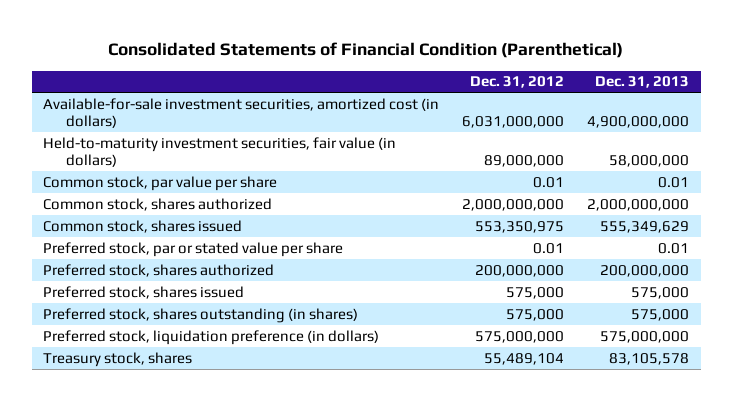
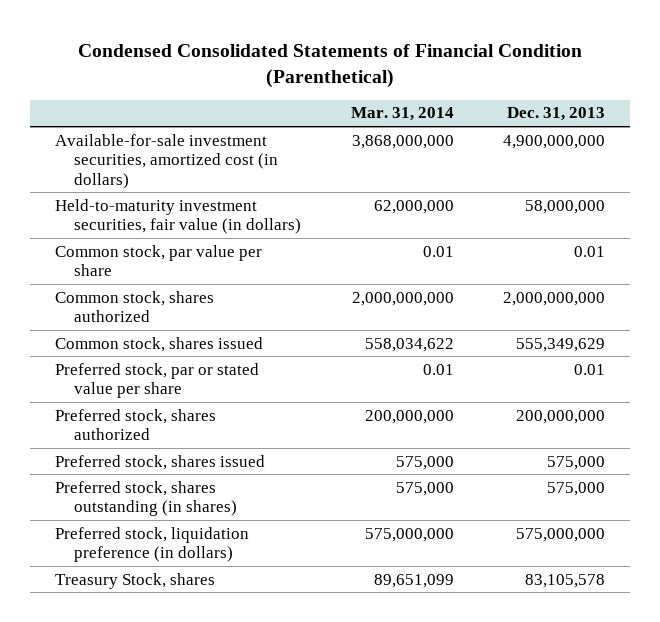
- Consolidated Statements of Financial Condition (Parenthetical)
+ Condensed Consolidated Statements of Financial Condition (Parenthetical)
- | Dec. 31, 2012 | Dec. 31, 2013
+ | Mar. 31, 2014 | Dec. 31, 2013
- Treasury stock, shares | 55,489,104 | 83,105,578
+ Treasury Stock, shares | 89,651,099 | 83,105,578

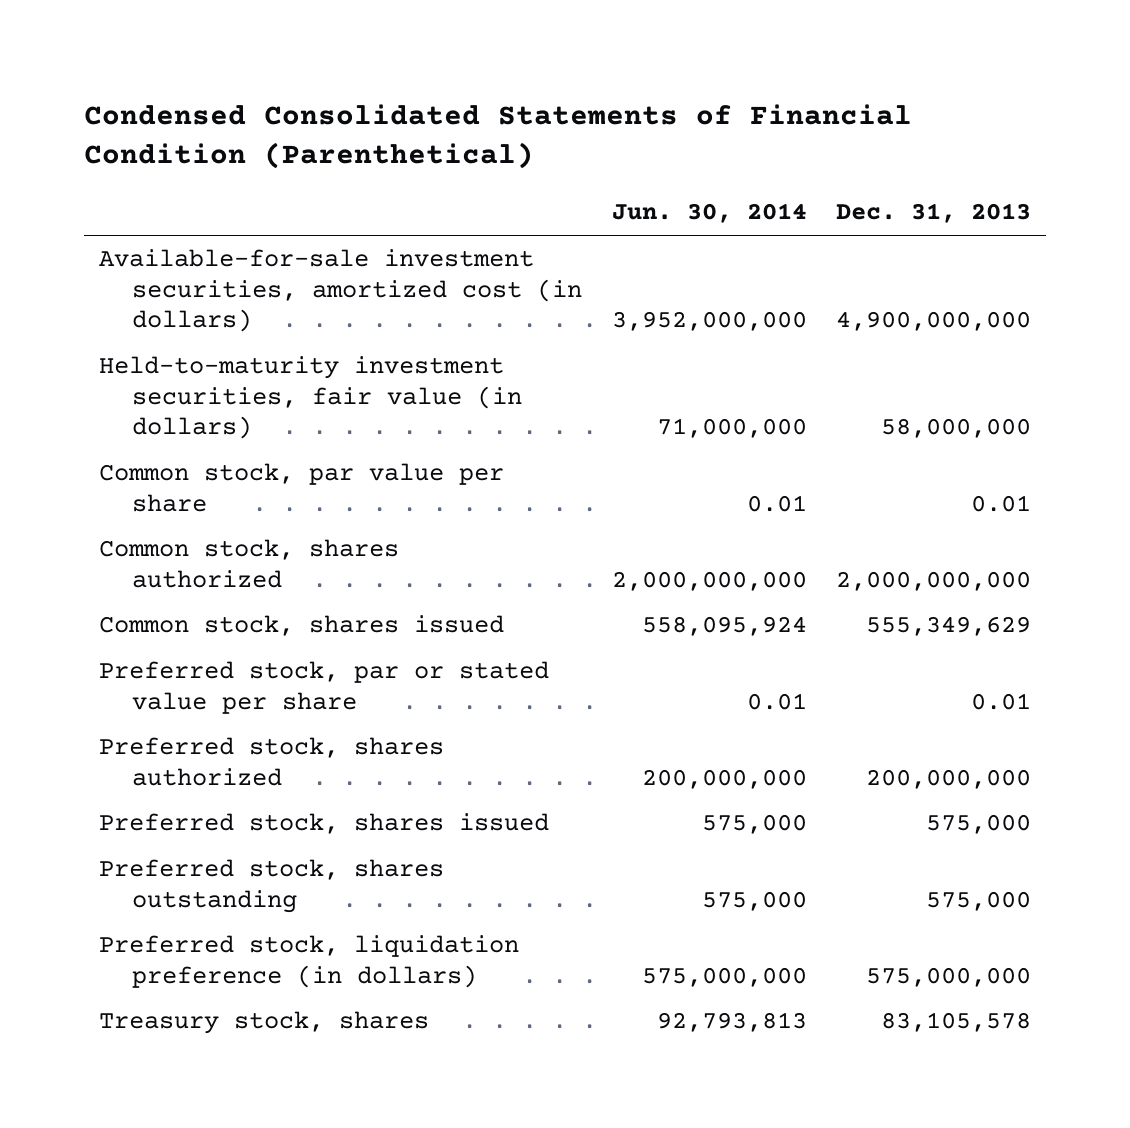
- | Mar. 31, 2014 | Dec. 31, 2013
+ | Jun. 30, 2014 | Dec. 31, 2013
- Preferred stock, shares outstanding (in shares) | 575,000 | 575,000
+ Preferred stock, shares outstanding | 575,000 | 575,000
- Treasury Stock, shares | 89,651,099 | 83,105,578
+ Treasury stock, shares | 92,793,813 | 83,105,578

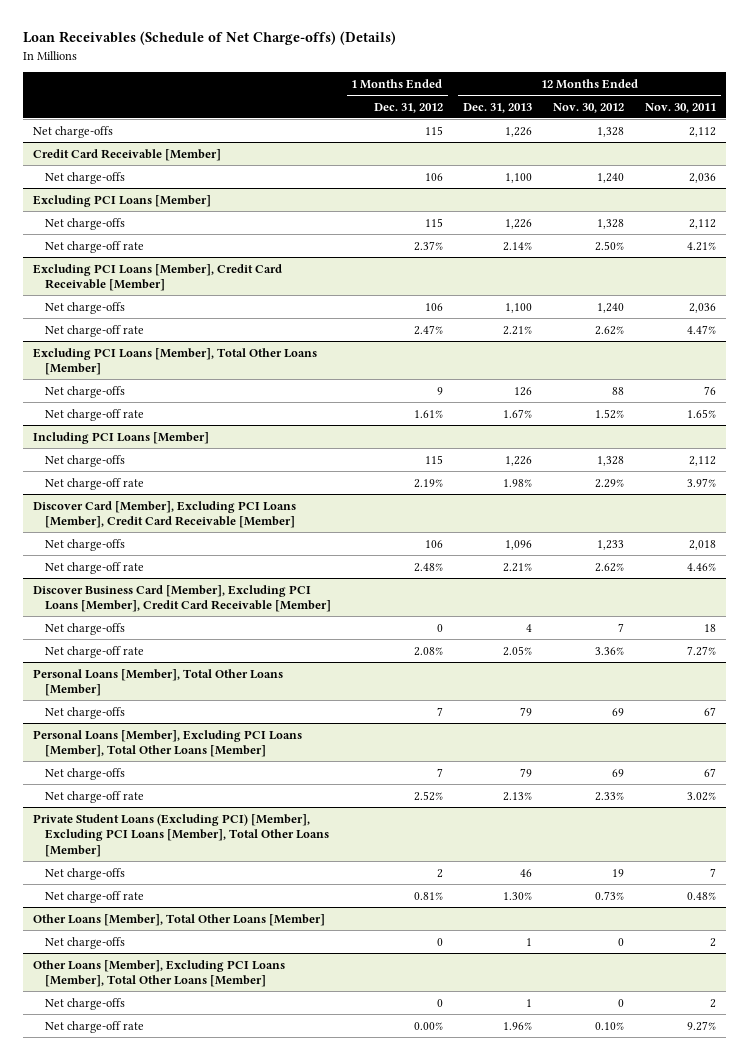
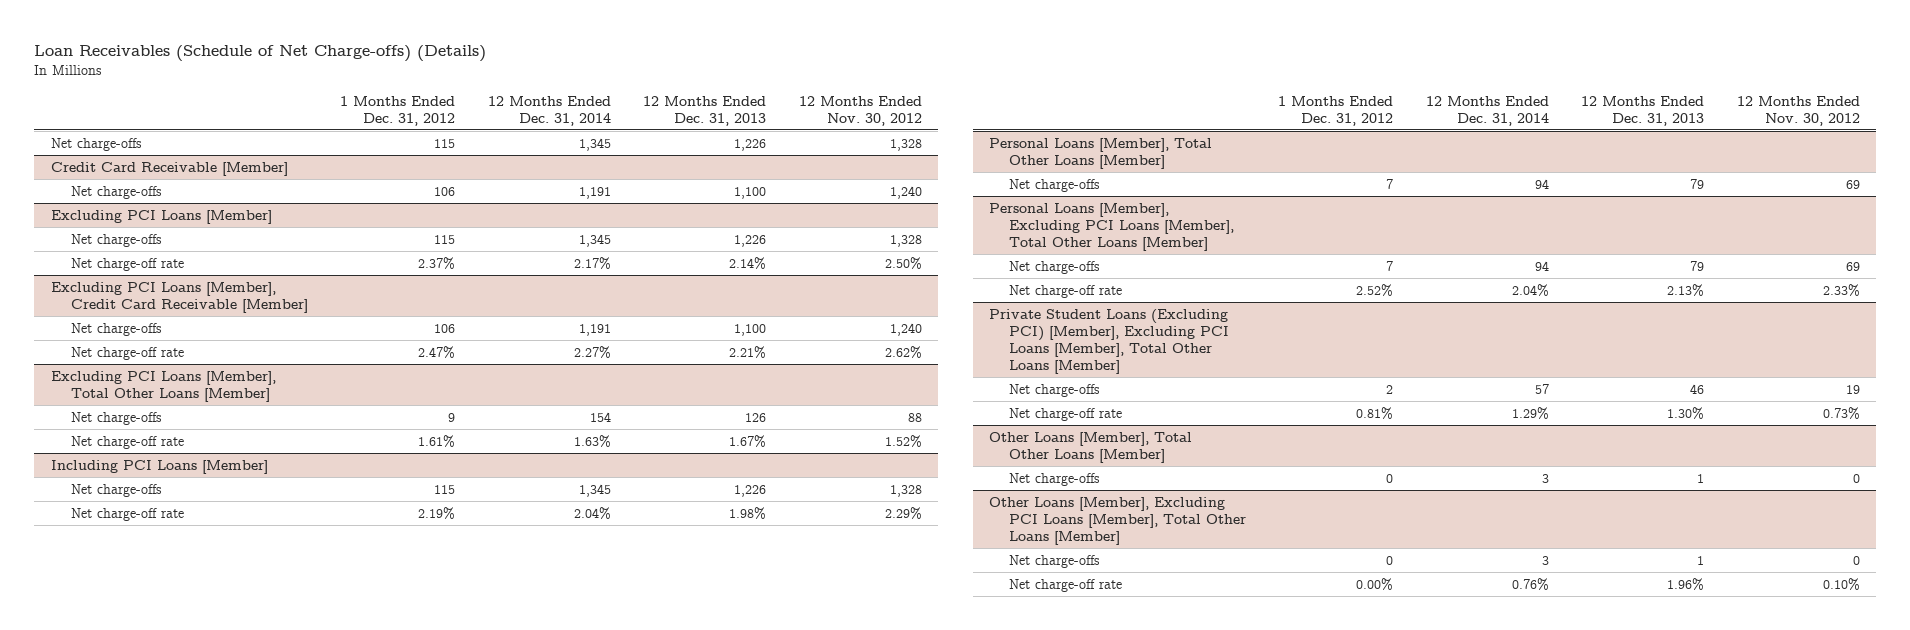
- | 1 Months Ended Dec. 31, 2012 | 12 Months Ended Dec. 31, 2013 | 12 Months Ended Nov. 30, 2012 | 12 Months Ended Nov. 30, 2011
+ | 1 Months Ended Dec. 31, 2012 | 12 Months Ended Dec. 31, 2014 | 12 Months Ended Dec. 31, 2013 | 12 Months Ended Nov. 30, 2012
- Discover Card [Member], Excluding PCI Loans [Member], Credit Card Receivable [Member]
- Net charge-offs | 106 | 1,096 | 1,233 | 2,018
- Net charge-off rate | 2.48% | 2.21% | 2.62% | 4.46%
- Discover Business Card [Member], Excluding PCI Loans [Member], Credit Card Receivable [Member]
- Net charge-offs | 0 | 4 | 7 | 18
- Net charge-off rate | 2.08% | 2.05% | 3.36% | 7.27%

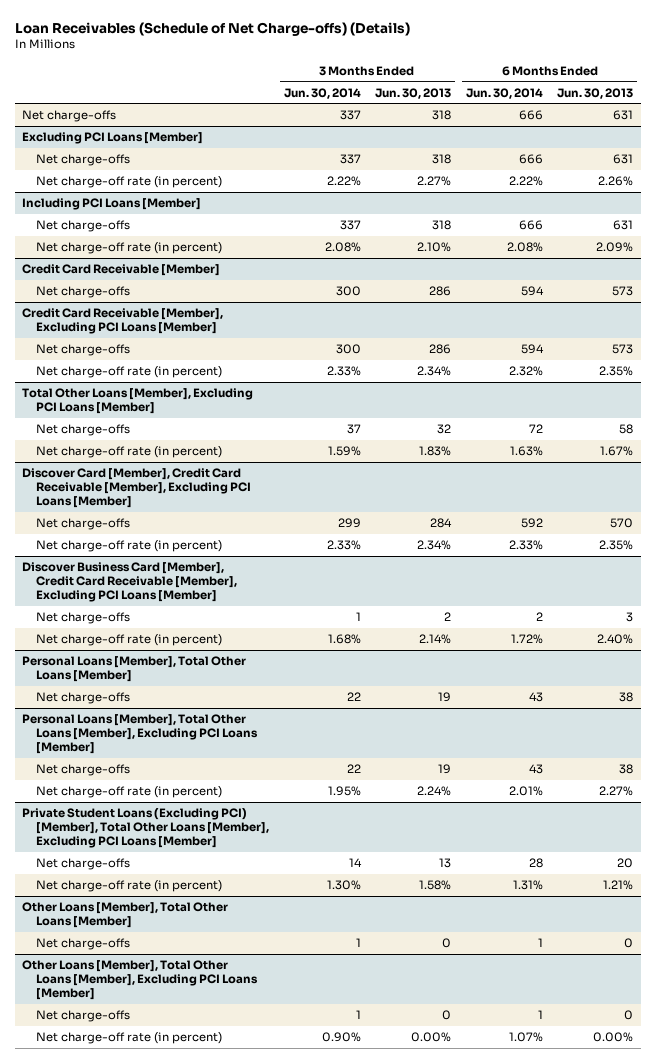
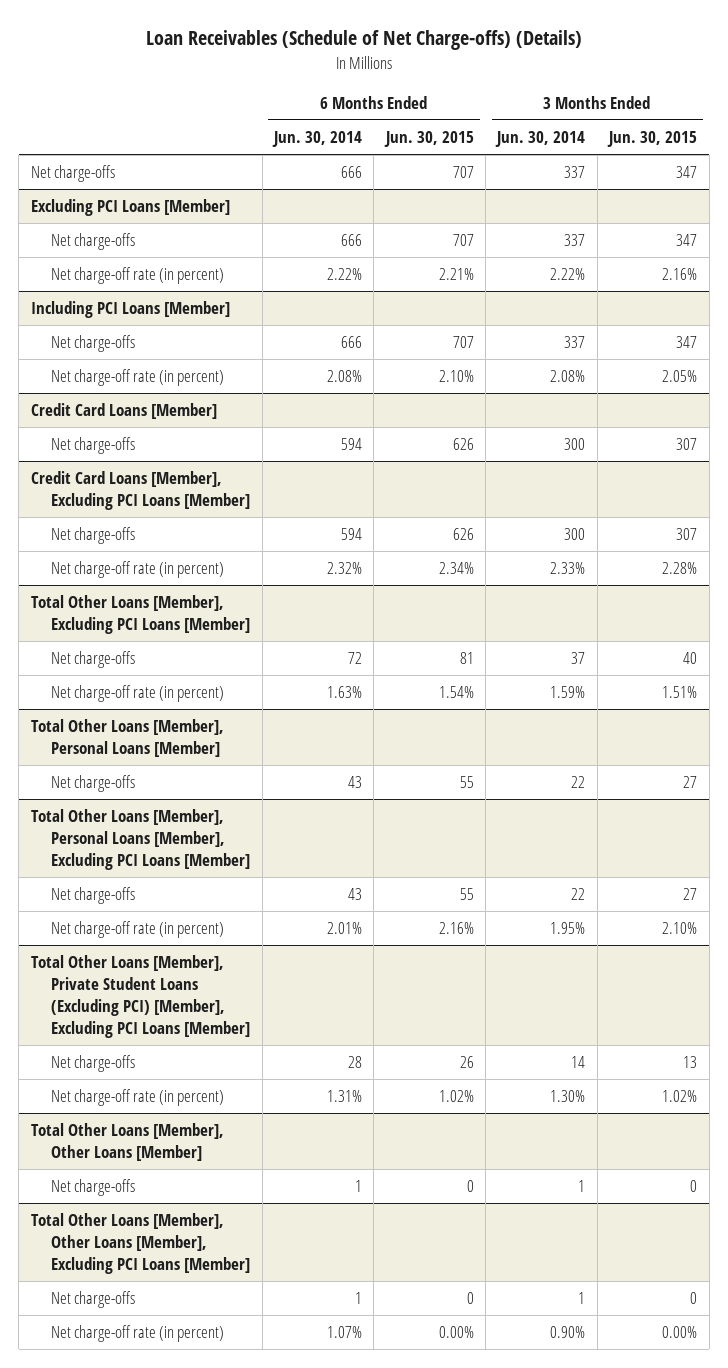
- | 3 Months Ended Jun. 30, 2014 | 3 Months Ended Jun. 30, 2013 | 6 Months Ended Jun. 30, 2014 | 6 Months Ended Jun. 30, 2013
+ | 6 Months Ended Jun. 30, 2014 | 6 Months Ended Jun. 30, 2015 | 3 Months Ended Jun. 30, 2014 | 3 Months Ended Jun. 30, 2015
- Credit Card Receivable [Member]
+ Credit Card Loans [Member]
- Credit Card Receivable [Member], Excluding PCI Loans [Member]
+ Credit Card Loans [Member], Excluding PCI Loans [Member]
- Discover Card [Member], Credit Card Receivable [Member], Excluding PCI Loans [Member]
- Net charge-offs | 299 | 284 | 592 | 570
- Net charge-off rate (in percent) | 2.33% | 2.34% | 2.33% | 2.35%
- Discover Business Card [Member], Credit Card Receivable [Member], Excluding PCI Loans [Member]
- Net charge-offs | 1 | 2 | 2 | 3
- Net charge-off rate (in percent) | 1.68% | 2.14% | 1.72% | 2.40%
- Personal Loans [Member], Total Other Loans [Member]
+ Total Other Loans [Member], Personal Loans [Member]
- Personal Loans [Member], Total Other Loans [Member], Excluding PCI Loans [Member]
+ Total Other Loans [Member], Personal Loans [Member], Excluding PCI Loans [Member]
- Private Student Loans (Excluding PCI) [Member], Total Other Loans [Member], Excluding PCI Loans [Member]
+ Total Other Loans [Member], Private Student Loans (Excluding PCI) [Member], Excluding PCI Loans [Member]
- Other Loans [Member], Total Other Loans [Member]
+ Total Other Loans [Member], Other Loans [Member]
- Other Loans [Member], Total Other Loans [Member], Excluding PCI Loans [Member]
+ Total Other Loans [Member], Other Loans [Member], Excluding PCI Loans [Member]

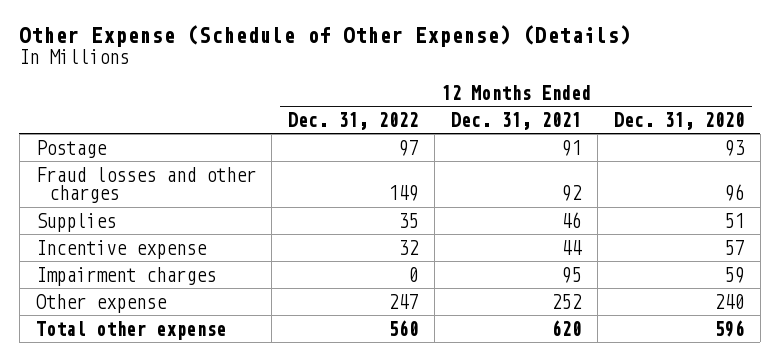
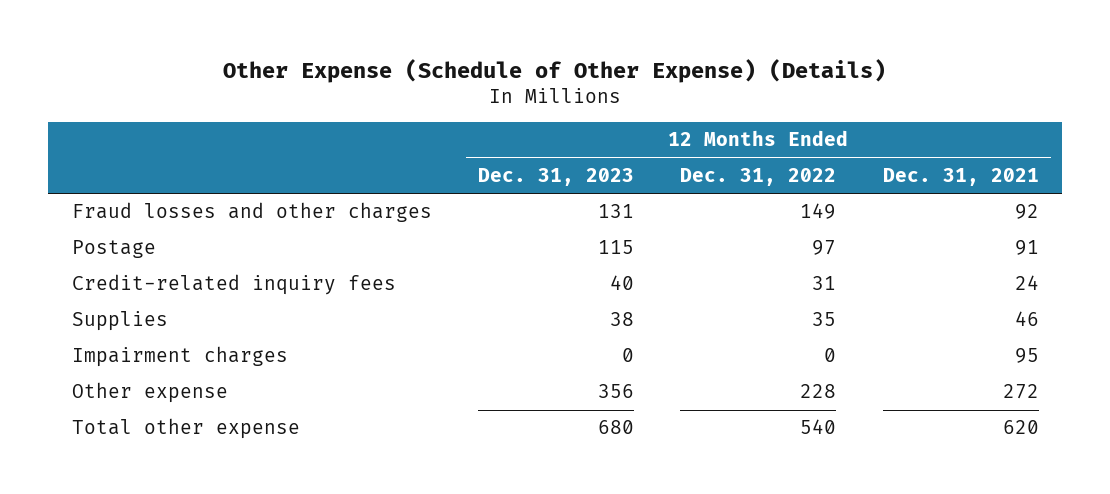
- | 12 Months Ended Dec. 31, 2022 | 12 Months Ended Dec. 31, 2021 | 12 Months Ended Dec. 31, 2020
+ | 12 Months Ended Dec. 31, 2023 | 12 Months Ended Dec. 31, 2022 | 12 Months Ended Dec. 31, 2021
moved down: Postage | 115 | 97 | 91
+ Credit-related inquiry fees | 40 | 31 | 24
- Incentive expense | 32 | 44 | 57
- Other expense | 247 | 252 | 240
- Total other expense | 560 | 620 | 596
+ Other expense | 356 | 228 | 272
+ Total other expense | 680 | 540 | 620

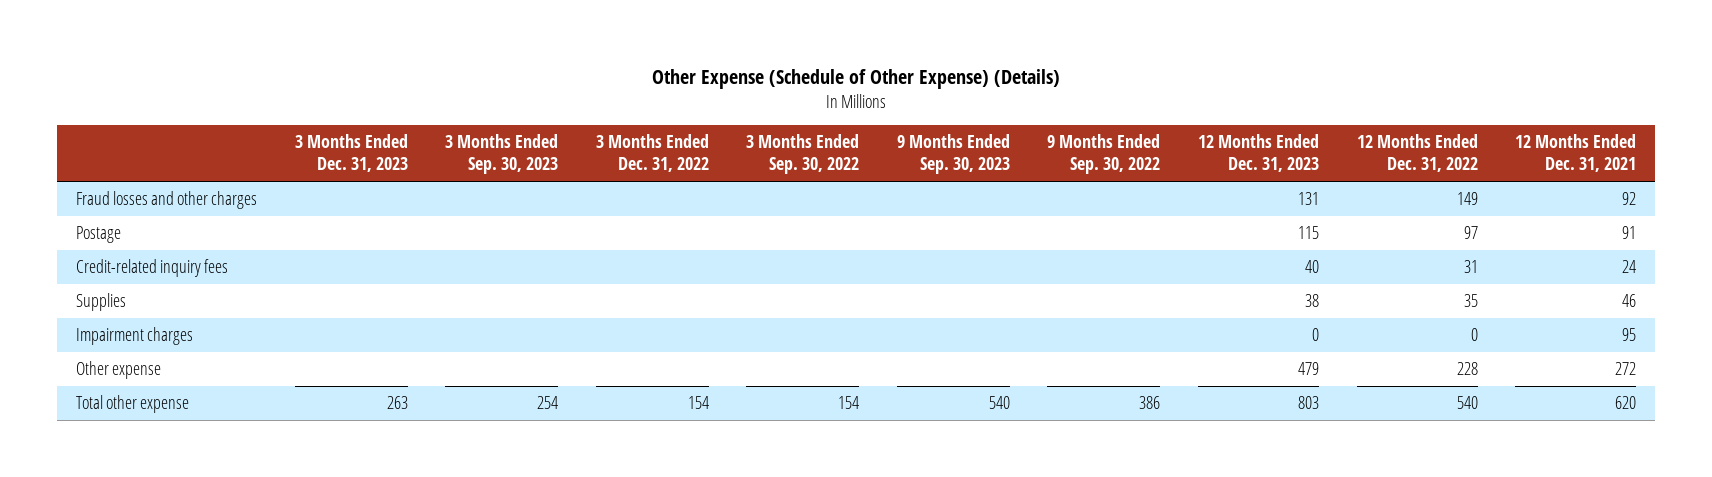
- | 12 Months Ended Dec. 31, 2023 | 12 Months Ended Dec. 31, 2022 | 12 Months Ended Dec. 31, 2021
+ | 3 Months Ended Dec. 31, 2023 | 3 Months Ended Sep. 30, 2023 | 3 Months Ended Dec. 31, 2022 | 3 Months Ended Sep. 30, 2022 | 9 Months Ended Sep. 30, 2023 | 9 Months Ended Sep. 30, 2022 | 12 Months Ended Dec. 31, 2023 | 12 Months Ended Dec. 31, 2022 | 12 Months Ended Dec. 31, 2021
- Other expense | 356 | 228 | 272
- Total other expense | 680 | 540 | 620
+ Other expense | | | | | | | 479 | 228 | 272
+ Total other expense | 263 | 254 | 154 | 154 | 540 | 386 | 803 | 540 | 620

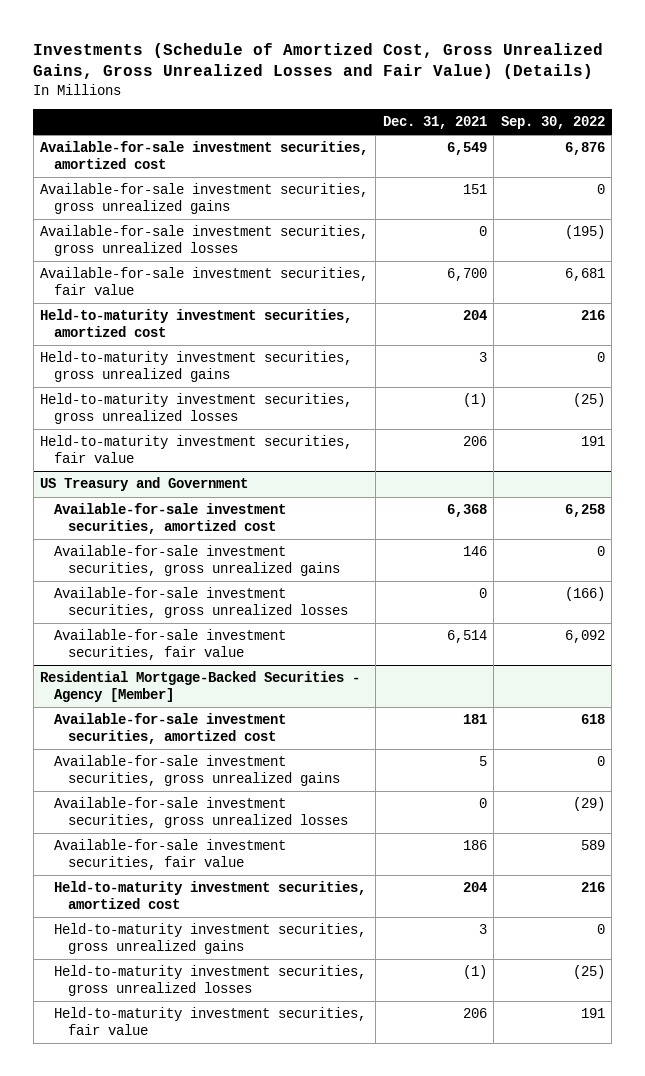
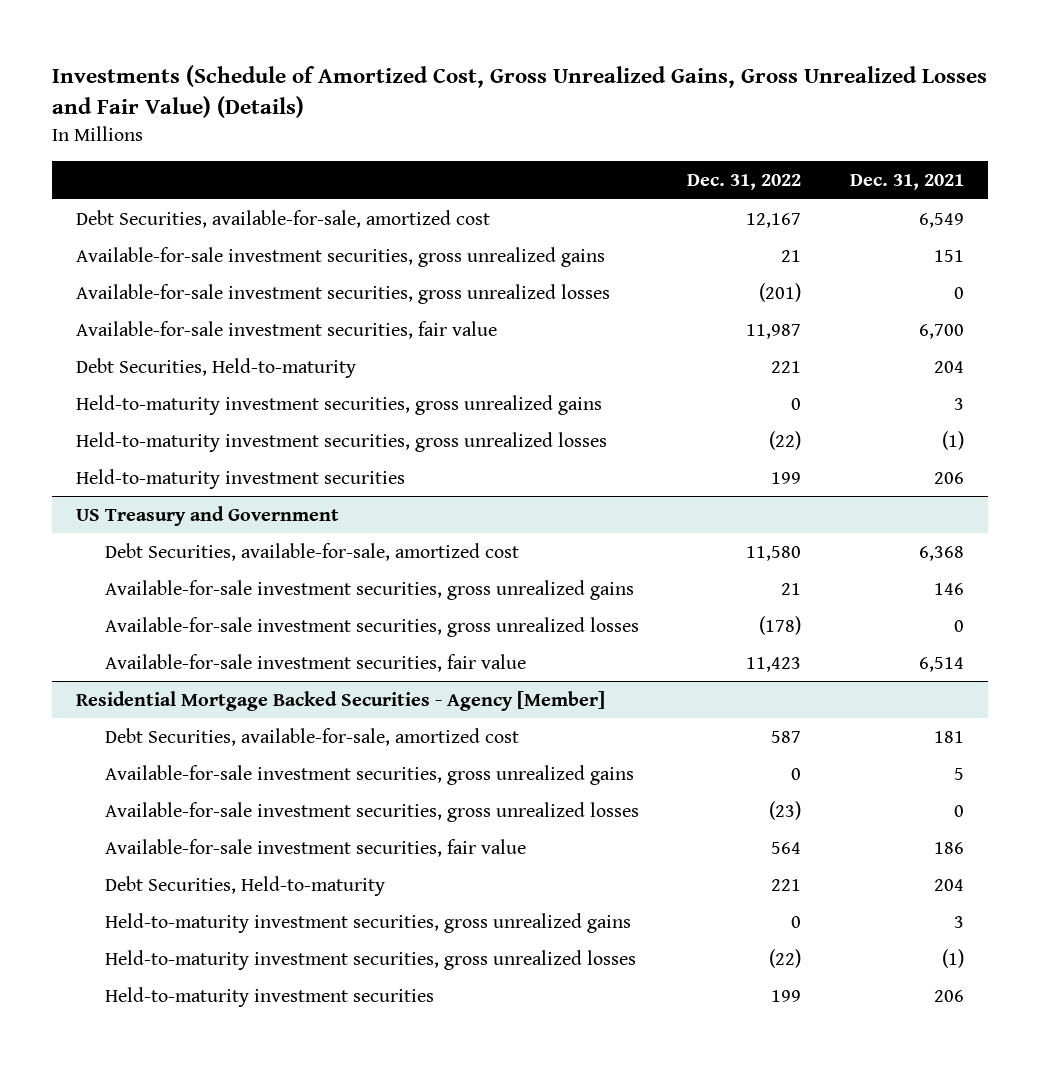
- | Dec. 31, 2021 | Sep. 30, 2022
+ | Dec. 31, 2022 | Dec. 31, 2021
- Available-for-sale investment securities, amortized cost | 6,549 | 6,876
+ Debt Securities, available-for-sale, amortized cost | 12,167 | 6,549
- Held-to-maturity investment securities, amortized cost | 204 | 216
+ Debt Securities, Held-to-maturity | 221 | 204
- Held-to-maturity investment securities, fair value | 206 | 191
+ Held-to-maturity investment securities | 199 | 206
@ US Treasury and Government
- Available-for-sale investment securities, amortized cost | 6,368 | 6,258
+ Debt Securities, available-for-sale, amortized cost | 11,580 | 6,368
- Residential Mortgage-Backed Securities - Agency [Member]
- Available-for-sale investment securities, amortized cost | 181 | 618
+ Residential Mortgage Backed Securities - Agency [Member]
+ Debt Securities, available-for-sale, amortized cost | 587 | 181
- Held-to-maturity investment securities, amortized cost | 204 | 216
+ Debt Securities, Held-to-maturity | 221 | 204
- Held-to-maturity investment securities, fair value | 206 | 191
+ Held-to-maturity investment securities | 199 | 206

